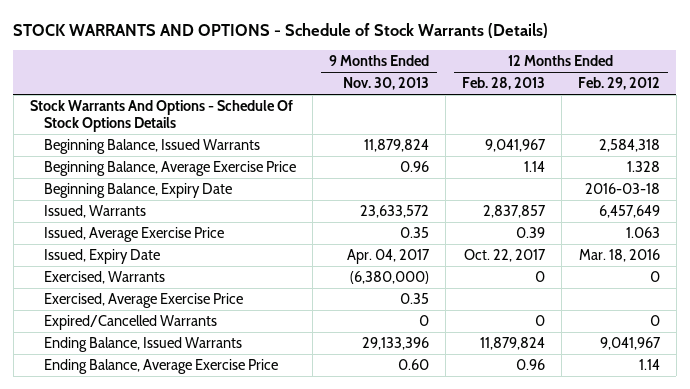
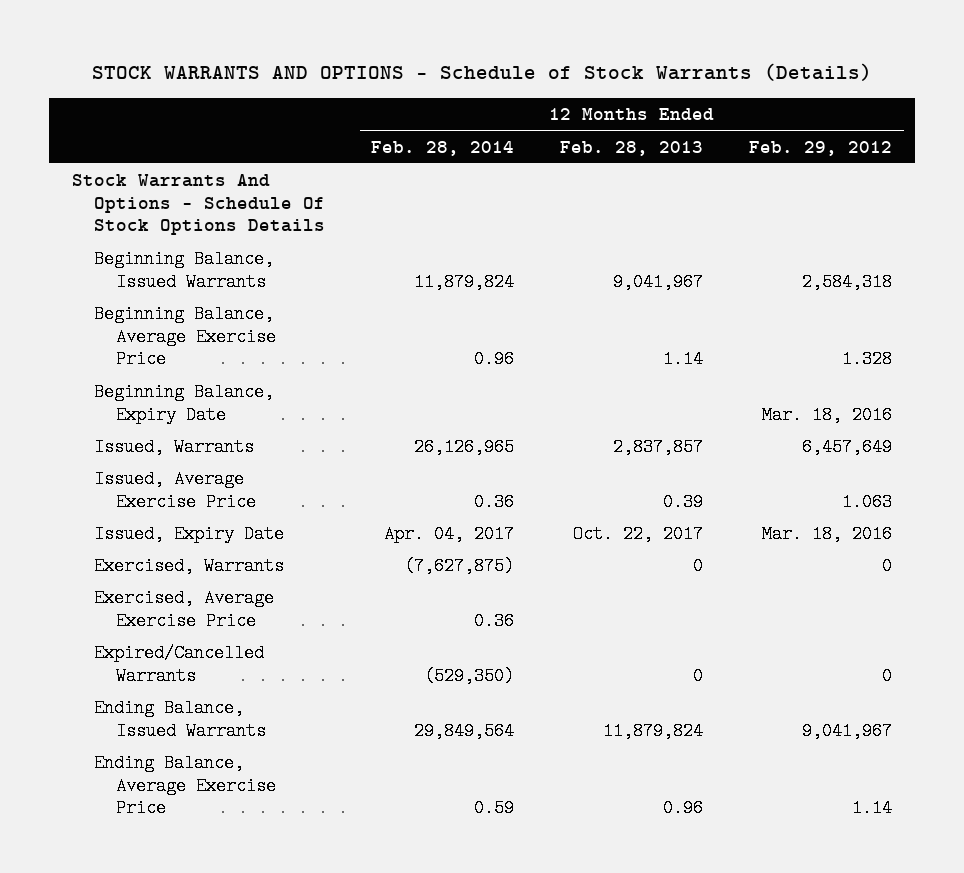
- | 9 Months Ended Nov. 30, 2013 | 12 Months Ended Feb. 28, 2013 | 12 Months Ended Feb. 29, 2012
+ | 12 Months Ended Feb. 28, 2014 | 12 Months Ended Feb. 28, 2013 | 12 Months Ended Feb. 29, 2012
- Beginning Balance, Expiry Date | | | 2016-03-18
+ Beginning Balance, Expiry Date | | | Mar. 18, 2016

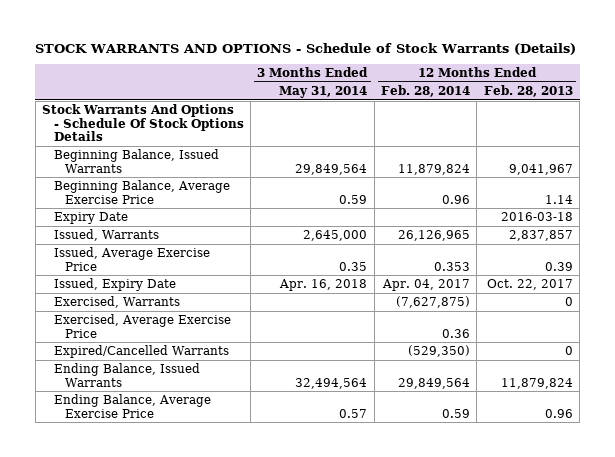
- | 12 Months Ended Feb. 28, 2014 | 12 Months Ended Feb. 28, 2013 | 12 Months Ended Feb. 29, 2012
+ | 3 Months Ended May 31, 2014 | 12 Months Ended Feb. 28, 2014 | 12 Months Ended Feb. 28, 2013
- Beginning Balance, Expiry Date | | | Mar. 18, 2016
+ Expiry Date | | | 2016-03-18
- Issued, Average Exercise Price | 0.36 | 0.39 | 1.063
+ Issued, Average Exercise Price | 0.35 | 0.353 | 0.39

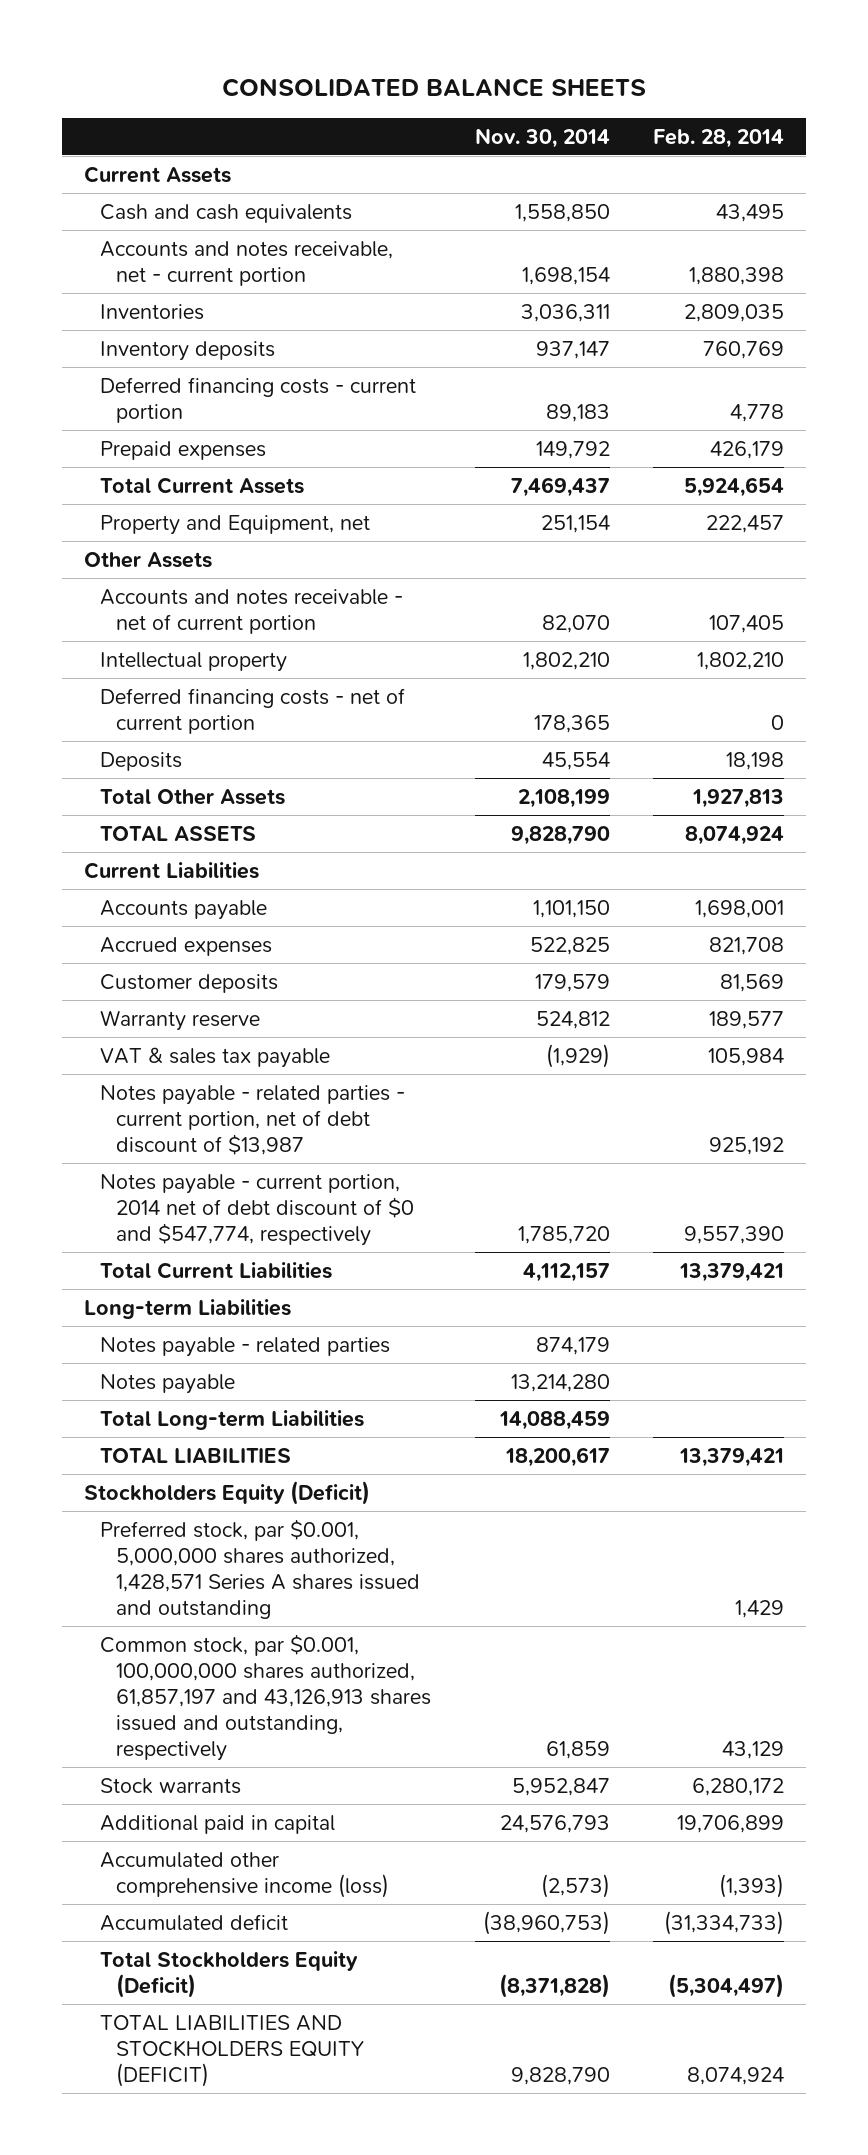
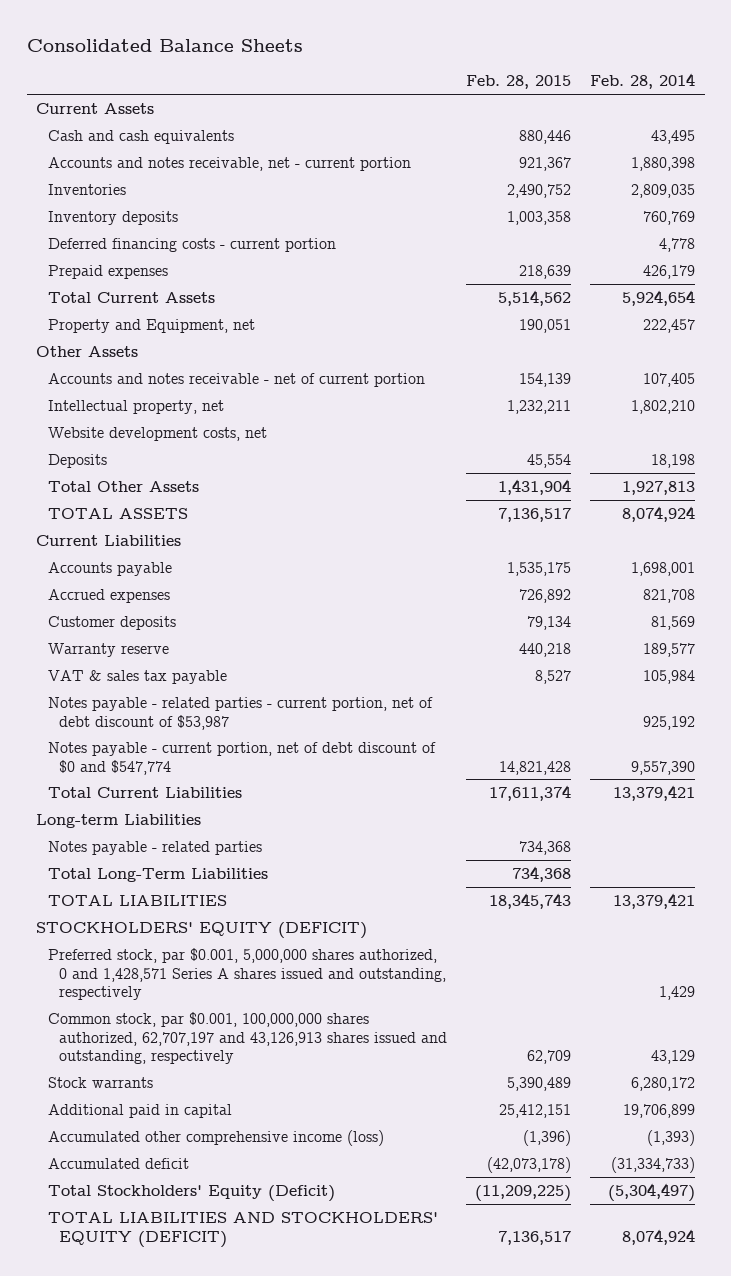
- CONSOLIDATED BALANCE SHEETS
+ Consolidated Balance Sheets
- | Nov. 30, 2014 | Feb. 28, 2014
+ | Feb. 28, 2015 | Feb. 28, 2014
- Intellectual property | 1,802,210 | 1,802,210
- Deferred financing costs - net of current portion | 178,365 | 0
+ Intellectual property, net | 1,232,211 | 1,802,210
+ Website development costs, net
- Notes payable - related parties - current portion, net of debt discount of $13,987 | | 925,192
- Notes payable - current portion, 2014 net of debt discount of $0 and $547,774, respectively | 1,785,720 | 9,557,390
+ Notes payable - related parties - current portion, net of debt discount of $53,987 | | 925,192
+ Notes payable - current portion, net of debt discount of $0 and $547,774 | 14,821,428 | 9,557,390
- Notes payable | 13,214,280 |
- Total Long-term Liabilities | 14,088,459 |
+ Total Long-Term Liabilities | 734,368 |
- Stockholders Equity (Deficit)
- Preferred stock, par $0.001, 5,000,000 shares authorized, 1,428,571 Series A shares issued and outstanding | | 1,429
- Common stock, par $0.001, 100,000,000 shares authorized, 61,857,197 and 43,126,913 shares issued and outstanding, respectively | 61,859 | 43,129
+ STOCKHOLDERS' EQUITY (DEFICIT)
+ Preferred stock, par $0.001, 5,000,000 shares authorized, 0 and 1,428,571 Series A shares issued and outstanding, respectively | | 1,429
+ Common stock, par $0.001, 100,000,000 shares authorized, 62,707,197 and 43,126,913 shares issued and outstanding, respectively | 62,709 | 43,129
- Total Stockholders Equity (Deficit) | (8,371,828) | (5,304,497)
- TOTAL LIABILITIES AND STOCKHOLDERS EQUITY (DEFICIT) | 9,828,790 | 8,074,924
+ Total Stockholders' Equity (Deficit) | (11,209,225) | (5,304,497)
+ TOTAL LIABILITIES AND STOCKHOLDERS' EQUITY (DEFICIT) | 7,136,517 | 8,074,924

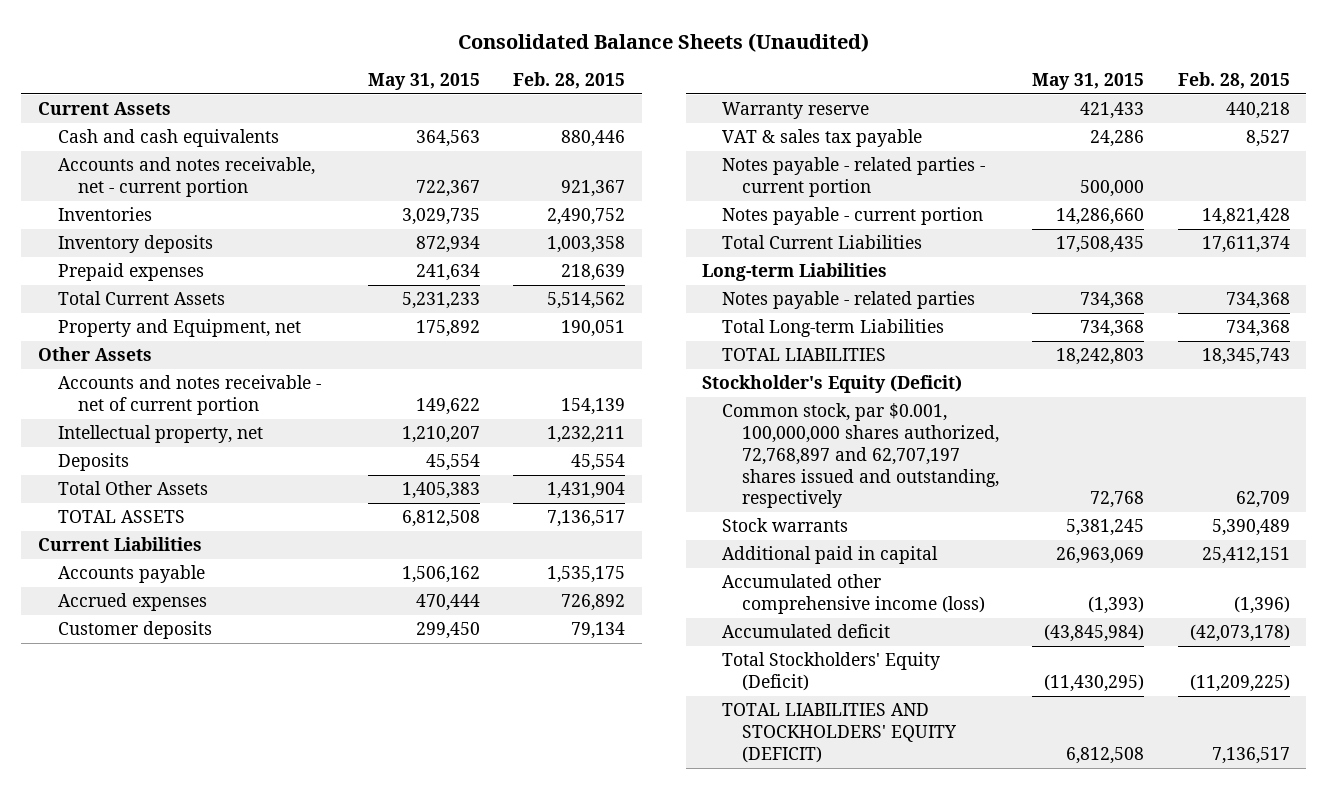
- Consolidated Balance Sheets
+ Consolidated Balance Sheets (Unaudited)
- | Feb. 28, 2015 | Feb. 28, 2014
+ | May 31, 2015 | Feb. 28, 2015
- Deferred financing costs - current portion | | 4,778
- Website development costs, net
- Notes payable - related parties - current portion, net of debt discount of $53,987 | | 925,192
- Notes payable - current portion, net of debt discount of $0 and $547,774 | 14,821,428 | 9,557,390
+ Notes payable - related parties - current portion | 500,000 |
+ Notes payable - current portion | 14,286,660 | 14,821,428
- Total Long-Term Liabilities | 734,368 |
+ Total Long-term Liabilities | 734,368 | 734,368
- STOCKHOLDERS' EQUITY (DEFICIT)
- Preferred stock, par $0.001, 5,000,000 shares authorized, 0 and 1,428,571 Series A shares issued and outstanding, respectively | | 1,429
- Common stock, par $0.001, 100,000,000 shares authorized, 62,707,197 and 43,126,913 shares issued and outstanding, respectively | 62,709 | 43,129
+ Stockholder's Equity (Deficit)
+ Common stock, par $0.001, 100,000,000 shares authorized, 72,768,897 and 62,707,197 shares issued and outstanding, respectively | 72,768 | 62,709

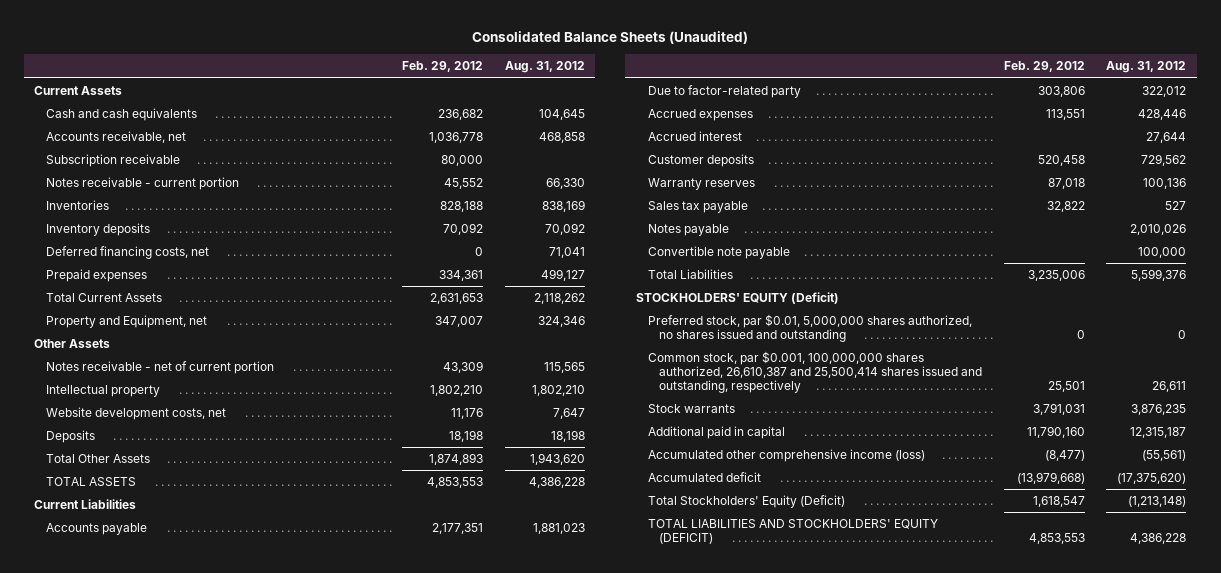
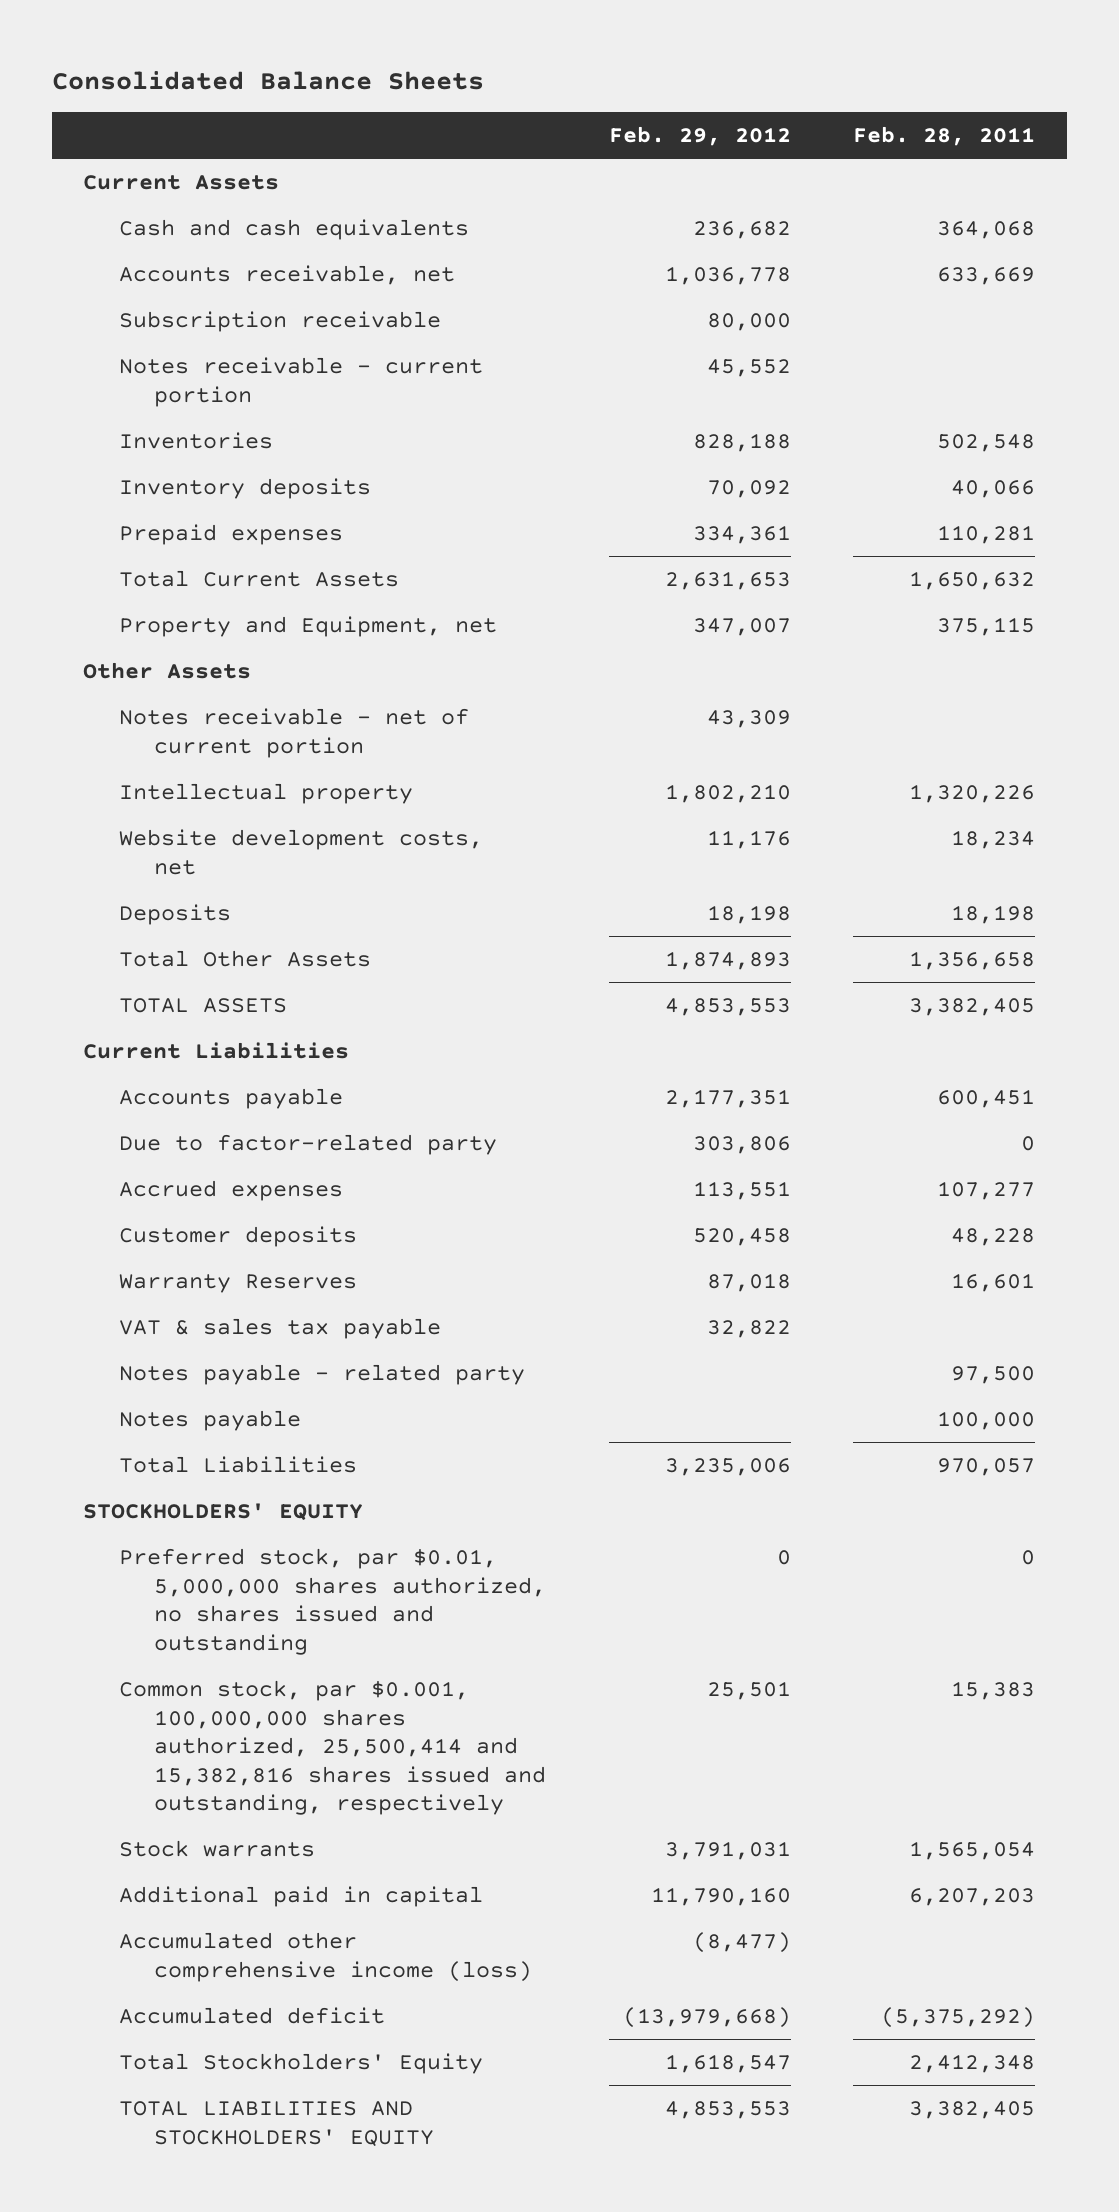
- Consolidated Balance Sheets (Unaudited)
+ Consolidated Balance Sheets
- | Feb. 29, 2012 | Aug. 31, 2012
+ | Feb. 29, 2012 | Feb. 28, 2011
- Deferred financing costs, net | 0 | 71,041
- Accrued interest | | 27,644
- Warranty reserves | 87,018 | 100,136
- Sales tax payable | 32,822 | 527
+ Warranty Reserves | 87,018 | 16,601
+ VAT & sales tax payable | 32,822 |
+ Notes payable - related party | | 97,500
- Convertible note payable | | 100,000
- STOCKHOLDERS' EQUITY (Deficit)
+ STOCKHOLDERS' EQUITY
- Common stock, par $0.001, 100,000,000 shares authorized, 26,610,387 and 25,500,414 shares issued and outstanding, respectively | 25,501 | 26,611
+ Common stock, par $0.001, 100,000,000 shares authorized, 25,500,414 and 15,382,816 shares issued and outstanding, respectively | 25,501 | 15,383
- Total Stockholders' Equity (Deficit) | 1,618,547 | (1,213,148)
- TOTAL LIABILITIES AND STOCKHOLDERS' EQUITY (DEFICIT) | 4,853,553 | 4,386,228
+ Total Stockholders' Equity | 1,618,547 | 2,412,348
+ TOTAL LIABILITIES AND STOCKHOLDERS' EQUITY | 4,853,553 | 3,382,405

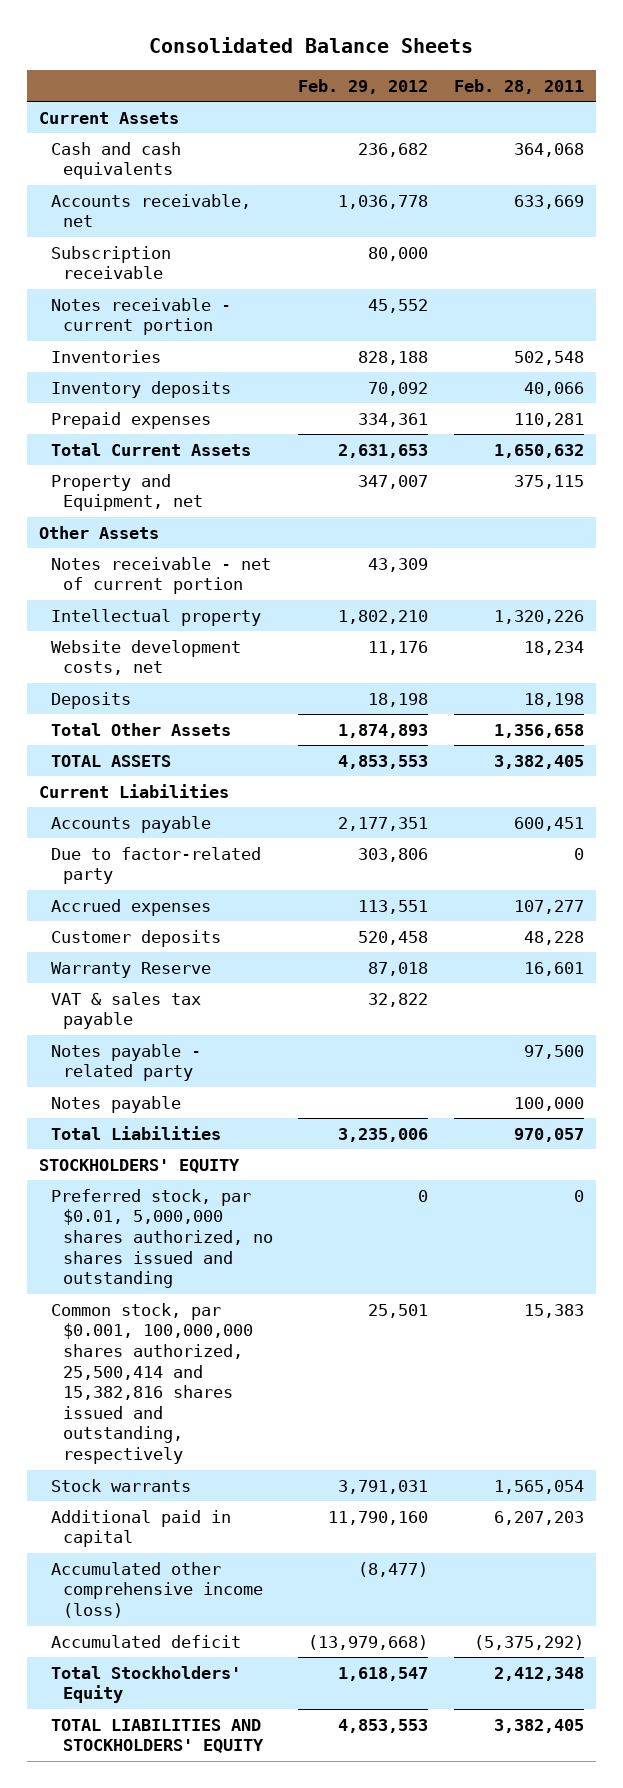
- Warranty Reserves | 87,018 | 16,601
+ Warranty Reserve | 87,018 | 16,601

